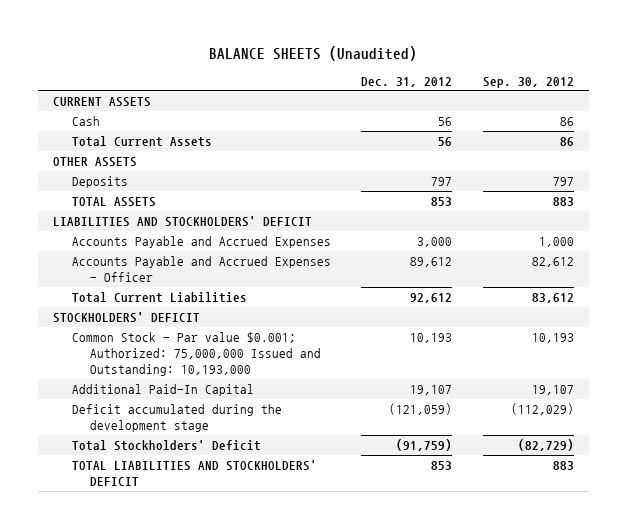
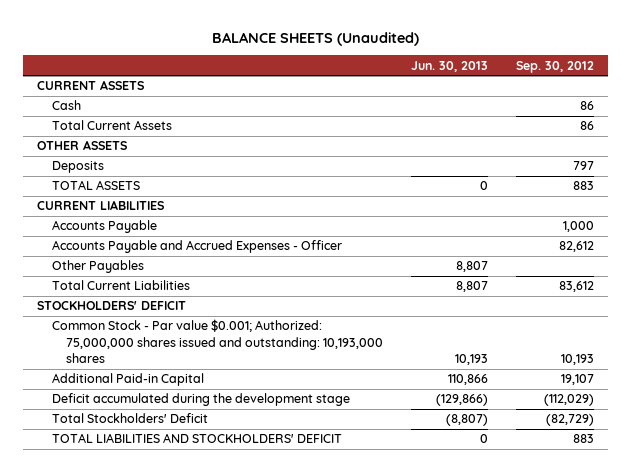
- | Dec. 31, 2012 | Sep. 30, 2012
+ | Jun. 30, 2013 | Sep. 30, 2012
- LIABILITIES AND STOCKHOLDERS' DEFICIT
- Accounts Payable and Accrued Expenses | 3,000 | 1,000
+ CURRENT LIABILITIES
+ Accounts Payable | | 1,000
+ Other Payables | 8,807 |
- Common Stock - Par value $0.001; Authorized: 75,000,000 Issued and Outstanding: 10,193,000 | 10,193 | 10,193
- Additional Paid-In Capital | 19,107 | 19,107
+ Common Stock - Par value $0.001; Authorized: 75,000,000 shares issued and outstanding: 10,193,000 shares | 10,193 | 10,193
+ Additional Paid-in Capital | 110,866 | 19,107

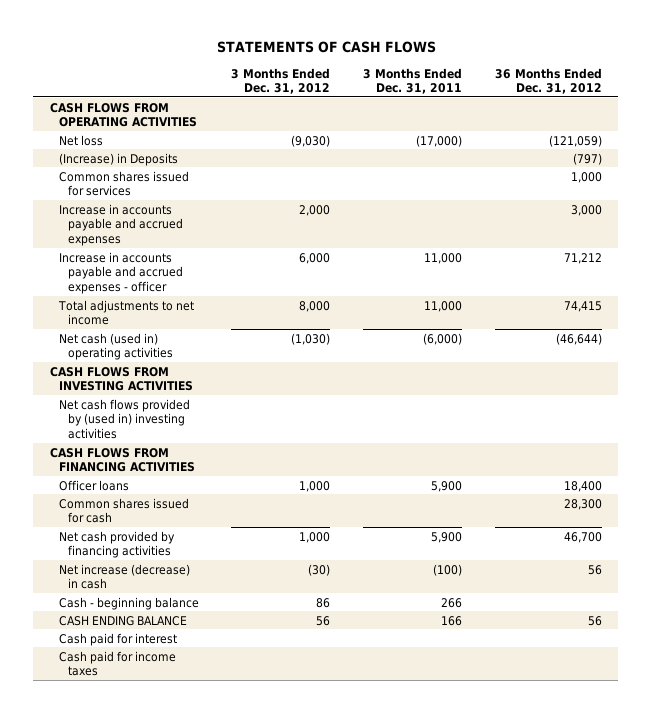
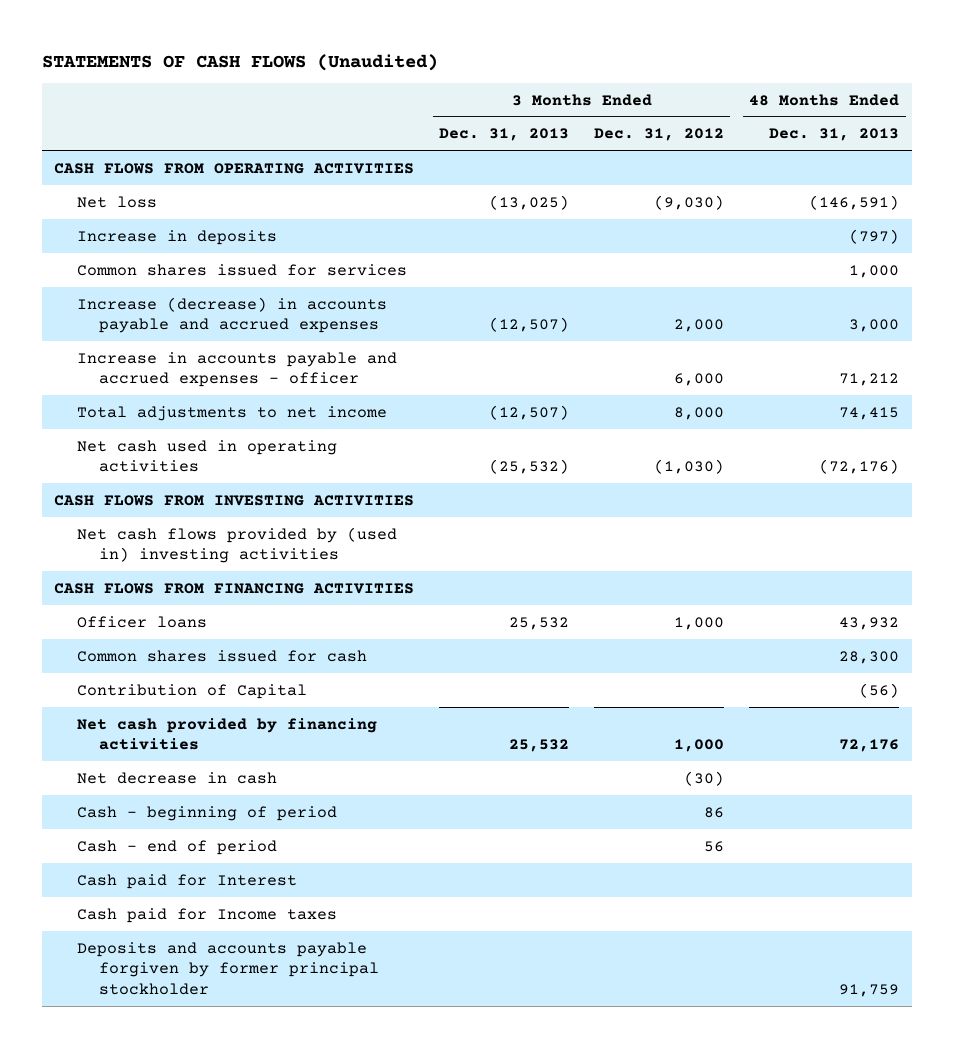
- STATEMENTS OF CASH FLOWS
+ STATEMENTS OF CASH FLOWS (Unaudited)
- | 3 Months Ended Dec. 31, 2012 | 3 Months Ended Dec. 31, 2011 | 36 Months Ended Dec. 31, 2012
+ | 3 Months Ended Dec. 31, 2013 | 3 Months Ended Dec. 31, 2012 | 48 Months Ended Dec. 31, 2013
- (Increase) in Deposits | | | (797)
+ Increase in deposits | | | (797)
- Increase in accounts payable and accrued expenses | 2,000 | | 3,000
+ Increase (decrease) in accounts payable and accrued expenses | (12,507) | 2,000 | 3,000
- Net cash (used in) operating activities | (1,030) | (6,000) | (46,644)
+ Net cash used in operating activities | (25,532) | (1,030) | (72,176)
+ Contribution of Capital | | | (56)
- Net increase (decrease) in cash | (30) | (100) | 56
- Cash - beginning balance | 86 | 266 |
- CASH ENDING BALANCE | 56 | 166 | 56
- Cash paid for interest
- Cash paid for income taxes
+ Net decrease in cash | | (30) |
+ Cash - beginning of period | | 86 |
+ Cash - end of period | | 56 |
+ Cash paid for Interest
+ Cash paid for Income taxes
+ Deposits and accounts payable forgiven by former principal stockholder | | | 91,759

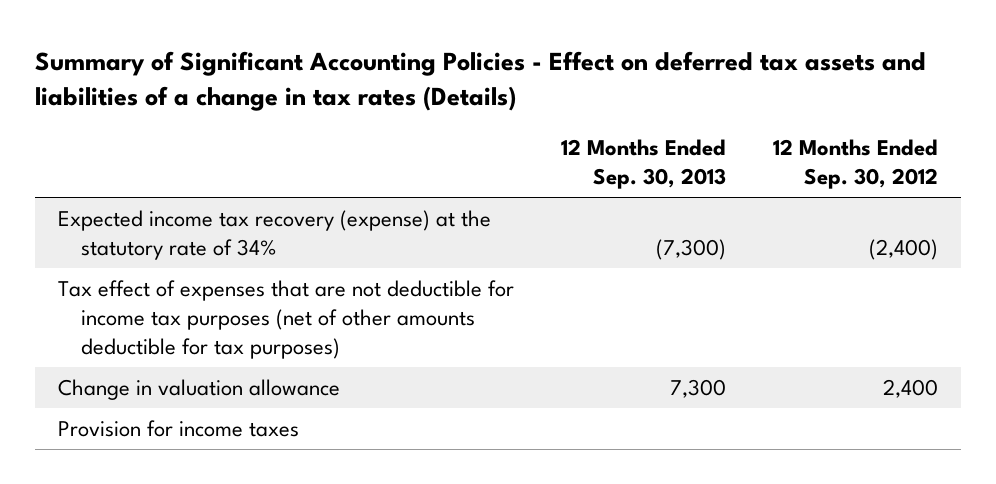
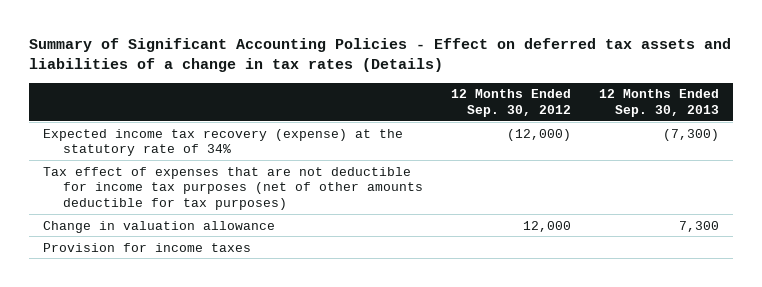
- | 12 Months Ended Sep. 30, 2013 | 12 Months Ended Sep. 30, 2012
+ | 12 Months Ended Sep. 30, 2012 | 12 Months Ended Sep. 30, 2013
- Expected income tax recovery (expense) at the statutory rate of 34% | (7,300) | (2,400)
+ Expected income tax recovery (expense) at the statutory rate of 34% | (12,000) | (7,300)
- Change in valuation allowance | 7,300 | 2,400
+ Change in valuation allowance | 12,000 | 7,300

